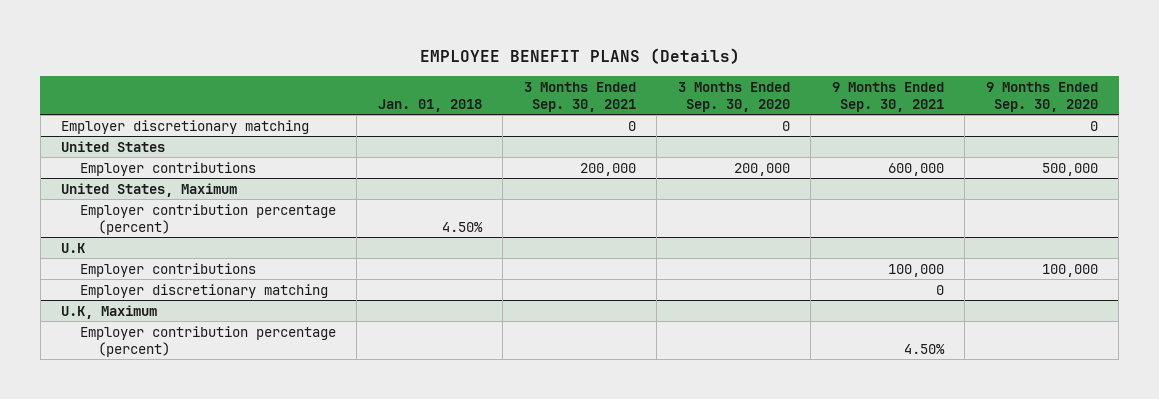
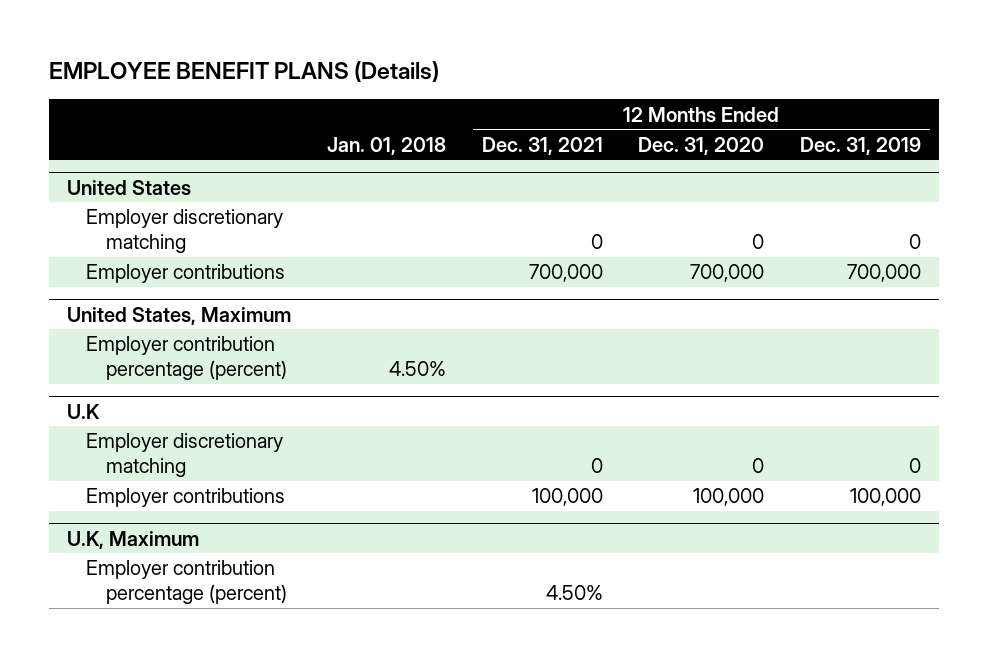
- | Jan. 01, 2018 | 3 Months Ended Sep. 30, 2021 | 3 Months Ended Sep. 30, 2020 | 9 Months Ended Sep. 30, 2021 | 9 Months Ended Sep. 30, 2020
+ | Jan. 01, 2018 | 12 Months Ended Dec. 31, 2021 | 12 Months Ended Dec. 31, 2020 | 12 Months Ended Dec. 31, 2019
- Employer discretionary matching | | 0 | 0 | | 0
@ United States
+ Employer discretionary matching | | 0 | 0 | 0
@ U.K
moved down: Employer contributions | | 100,000 | 100,000 | 100,000

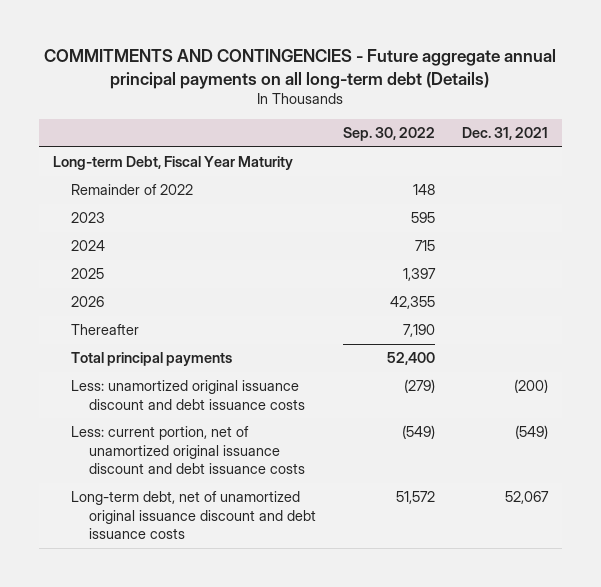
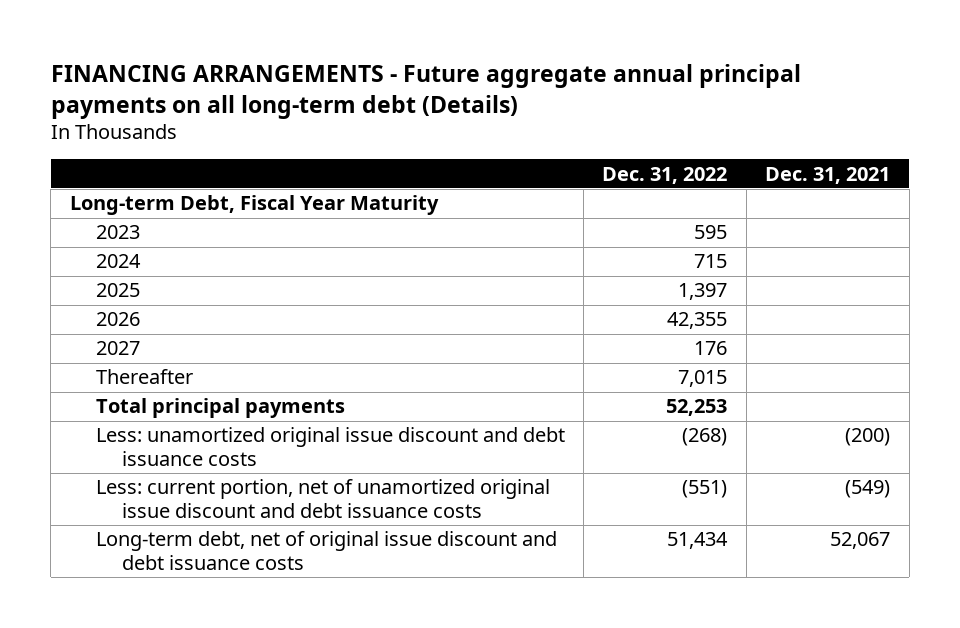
- COMMITMENTS AND CONTINGENCIES - Future aggregate annual principal payments on all long-term debt (Details)
+ FINANCING ARRANGEMENTS - Future aggregate annual principal payments on all long-term debt (Details)
- | Sep. 30, 2022 | Dec. 31, 2021
+ | Dec. 31, 2022 | Dec. 31, 2021
- Remainder of 2022 | 148 |
+ 2027 | 176 |
- Less: unamortized original issuance discount and debt issuance costs | (279) | (200)
- Less: current portion, net of unamortized original issuance discount and debt issuance costs | (549) | (549)
- Long-term debt, net of unamortized original issuance discount and debt issuance costs | 51,572 | 52,067
+ Less: unamortized original issue discount and debt issuance costs | (268) | (200)
+ Less: current portion, net of unamortized original issue discount and debt issuance costs | (551) | (549)
+ Long-term debt, net of original issue discount and debt issuance costs | 51,434 | 52,067

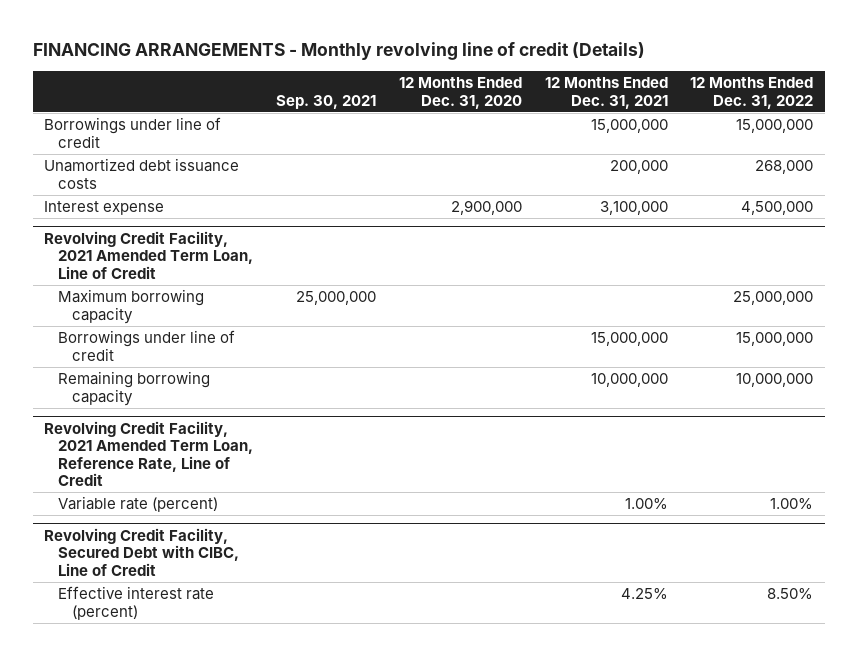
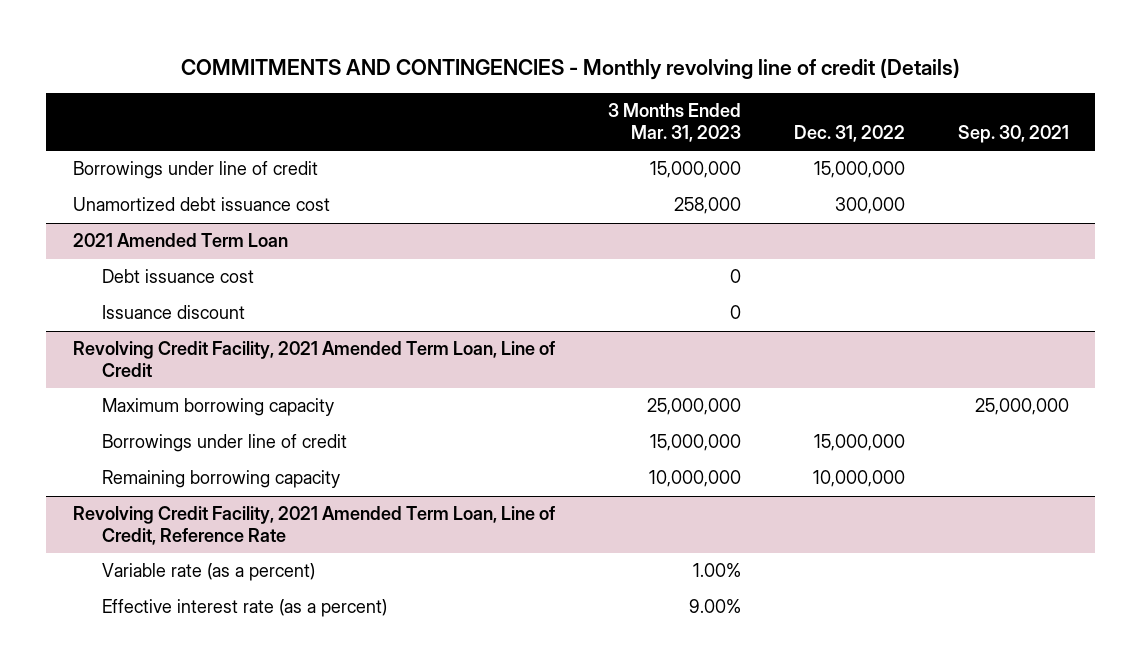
- FINANCING ARRANGEMENTS - Monthly revolving line of credit (Details)
+ COMMITMENTS AND CONTINGENCIES - Monthly revolving line of credit (Details)
- | Sep. 30, 2021 | 12 Months Ended Dec. 31, 2020 | 12 Months Ended Dec. 31, 2021 | 12 Months Ended Dec. 31, 2022
+ | 3 Months Ended Mar. 31, 2023 | Dec. 31, 2022 | Sep. 30, 2021
- Unamortized debt issuance costs | | | 200,000 | 268,000
- Interest expense | | 2,900,000 | 3,100,000 | 4,500,000
+ Unamortized debt issuance cost | 258,000 | 300,000 |
+ 2021 Amended Term Loan
+ Debt issuance cost | 0 | |
+ Issuance discount | 0 | |
- Revolving Credit Facility, 2021 Amended Term Loan, Reference Rate, Line of Credit
- Variable rate (percent) | | | 1.00% | 1.00%
- Revolving Credit Facility, Secured Debt with CIBC, Line of Credit
- Effective interest rate (percent) | | | 4.25% | 8.50%
+ Revolving Credit Facility, 2021 Amended Term Loan, Line of Credit, Reference Rate
+ Variable rate (as a percent) | 1.00% | |
+ Effective interest rate (as a percent) | 9.00% | |

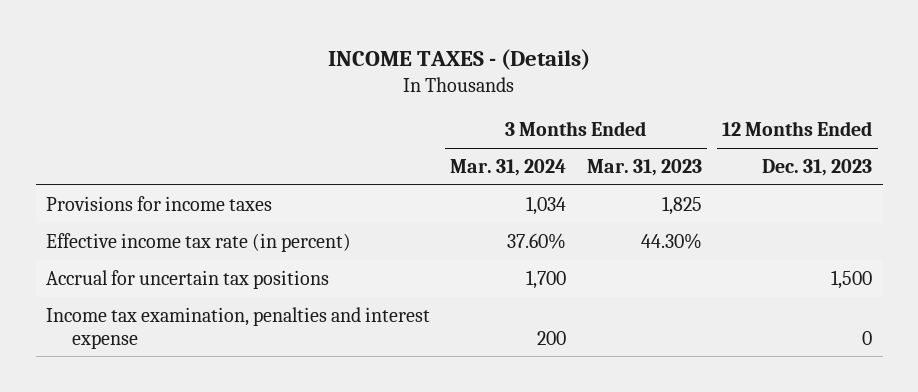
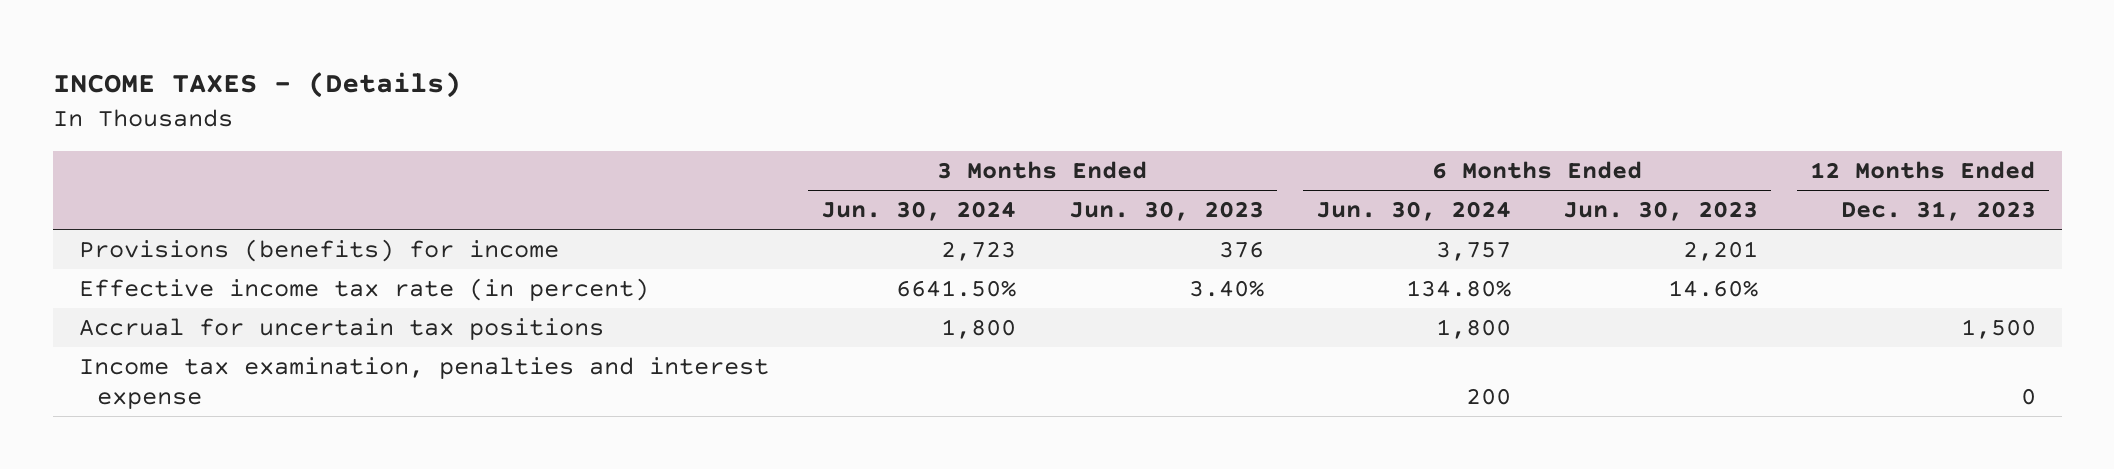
- | 3 Months Ended Mar. 31, 2024 | 3 Months Ended Mar. 31, 2023 | 12 Months Ended Dec. 31, 2023
+ | 3 Months Ended Jun. 30, 2024 | 3 Months Ended Jun. 30, 2023 | 6 Months Ended Jun. 30, 2024 | 6 Months Ended Jun. 30, 2023 | 12 Months Ended Dec. 31, 2023
- Provisions for income taxes | 1,034 | 1,825 |
+ Provisions (benefits) for income | 2,723 | 376 | 3,757 | 2,201 |

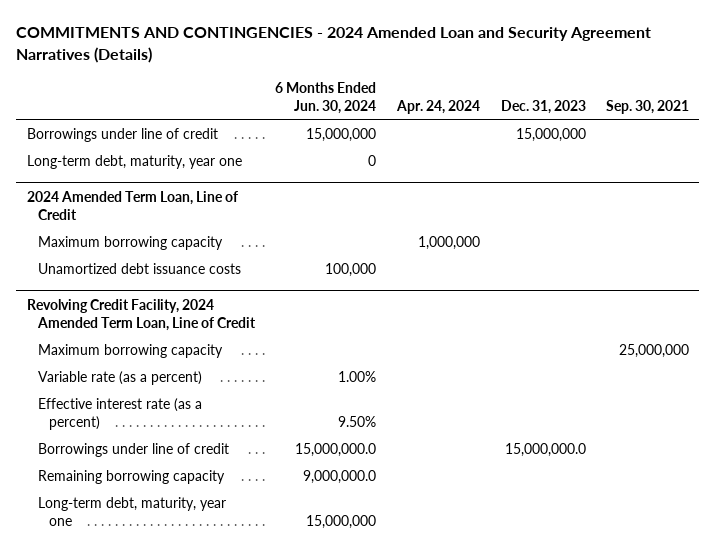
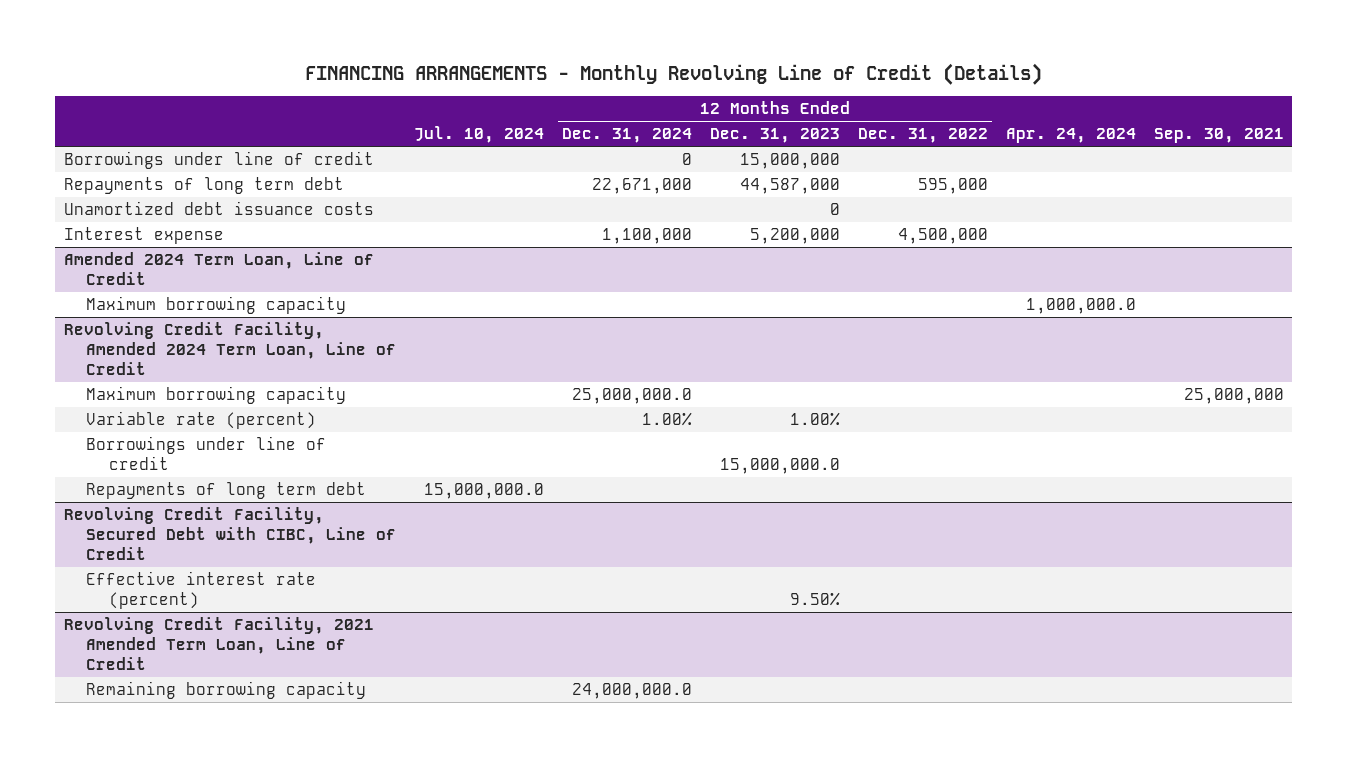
- COMMITMENTS AND CONTINGENCIES - 2024 Amended Loan and Security Agreement Narratives (Details)
+ FINANCING ARRANGEMENTS - Monthly Revolving Line of Credit (Details)
- | 6 Months Ended Jun. 30, 2024 | Apr. 24, 2024 | Dec. 31, 2023 | Sep. 30, 2021
+ | Jul. 10, 2024 | 12 Months Ended Dec. 31, 2024 | 12 Months Ended Dec. 31, 2023 | 12 Months Ended Dec. 31, 2022 | Apr. 24, 2024 | Sep. 30, 2021
- Long-term debt, maturity, year one | 0 | | |
- 2024 Amended Term Loan, Line of Credit
- Maximum borrowing capacity | | 1,000,000 | |
- Unamortized debt issuance costs | 100,000 | | |
- Revolving Credit Facility, 2024 Amended Term Loan, Line of Credit
+ Repayments of long term debt | | 22,671,000 | 44,587,000 | 595,000 | |
+ Unamortized debt issuance costs | | | 0 | | |
+ Interest expense | | 1,100,000 | 5,200,000 | 4,500,000 | |
+ Amended 2024 Term Loan, Line of Credit
+ Maximum borrowing capacity | | | | | 1,000,000.0 |
+ Revolving Credit Facility, Amended 2024 Term Loan, Line of Credit
- Variable rate (as a percent) | 1.00% | | |
- Effective interest rate (as a percent) | 9.50% | | |
+ Variable rate (percent) | | 1.00% | 1.00% | | |
- Remaining borrowing capacity | 9,000,000.0 | | |
- Long-term debt, maturity, year one | 15,000,000 | | |
+ Repayments of long term debt | 15,000,000.0 | | | | |
+ Revolving Credit Facility, Secured Debt with CIBC, Line of Credit
+ Effective interest rate (percent) | | | 9.50% | | |
+ Revolving Credit Facility, 2021 Amended Term Loan, Line of Credit
+ Remaining borrowing capacity | | 24,000,000.0 | | | |

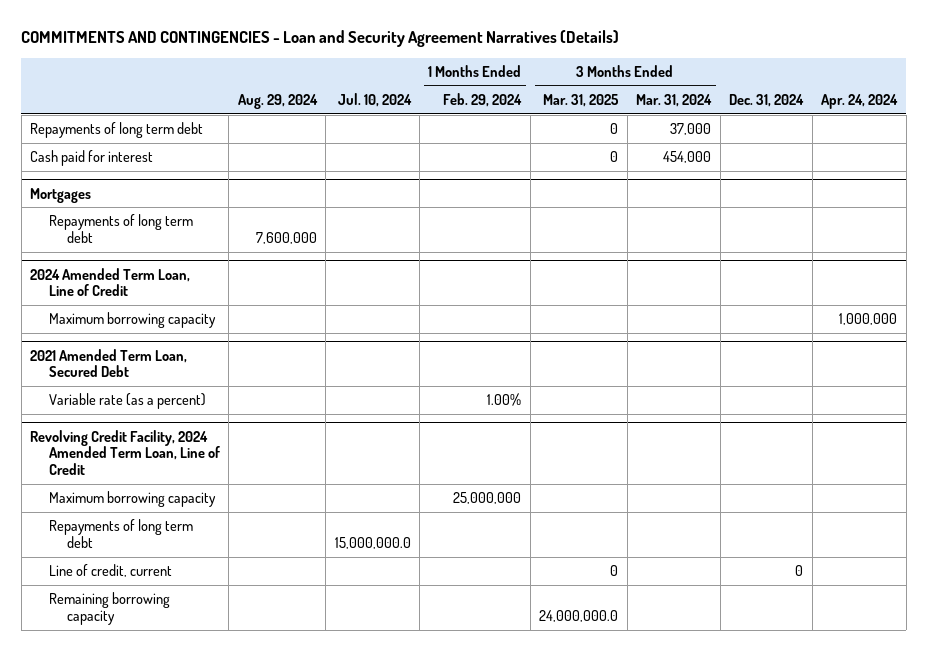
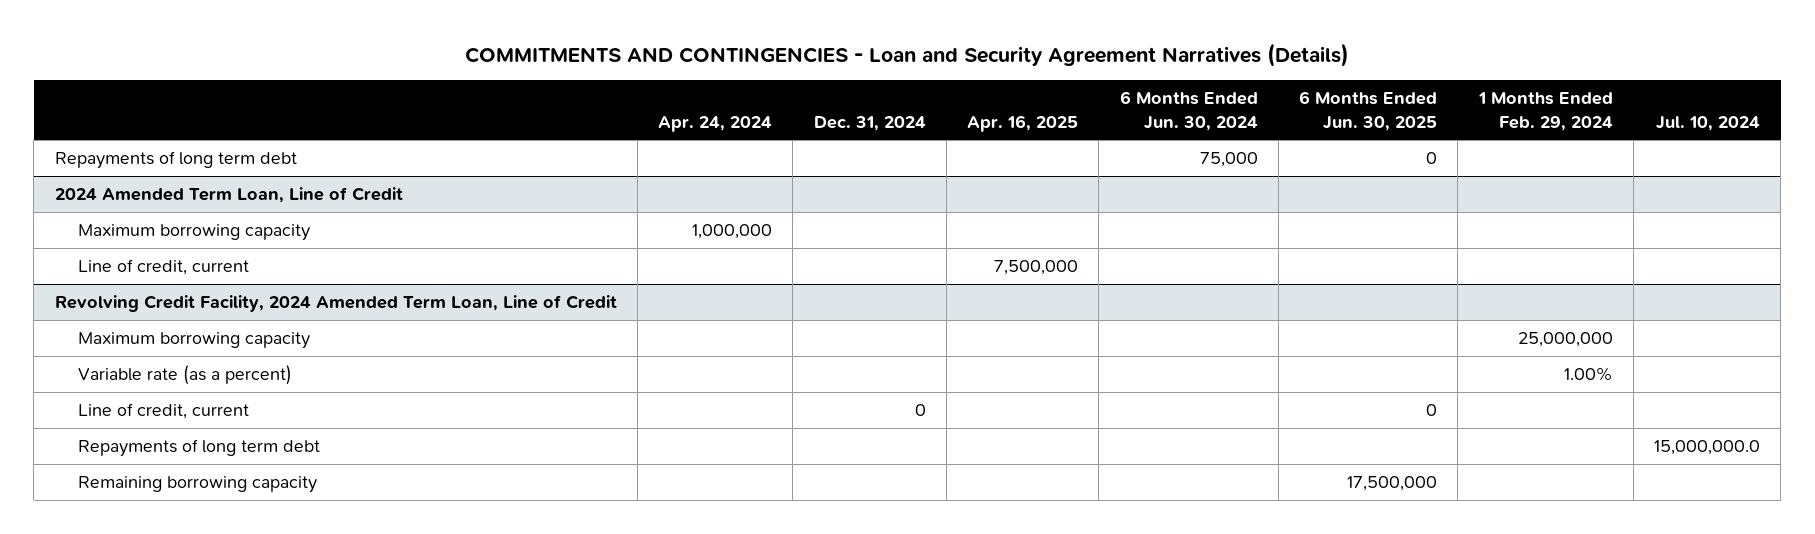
- | Aug. 29, 2024 | Jul. 10, 2024 | 1 Months Ended Feb. 29, 2024 | 3 Months Ended Mar. 31, 2025 | 3 Months Ended Mar. 31, 2024 | Dec. 31, 2024 | Apr. 24, 2024
+ | Apr. 24, 2024 | Dec. 31, 2024 | Apr. 16, 2025 | 6 Months Ended Jun. 30, 2024 | 6 Months Ended Jun. 30, 2025 | 1 Months Ended Feb. 29, 2024 | Jul. 10, 2024
- Cash paid for interest | | | | 0 | 454,000 | |
- Mortgages
- Repayments of long term debt | 7,600,000 | | | | | |
- 2021 Amended Term Loan, Secured Debt
- Variable rate (as a percent) | | | 1.00% | | | |
@ 2024 Amended Term Loan, Line of Credit
+ Line of credit, current | | | 7,500,000 | | | |
@ Revolving Credit Facility, 2024 Amended Term Loan, Line of Credit
+ Variable rate (as a percent) | | | | | | 1.00% |
moved down: Repayments of long term debt | | | | | | | 15,000,000.0

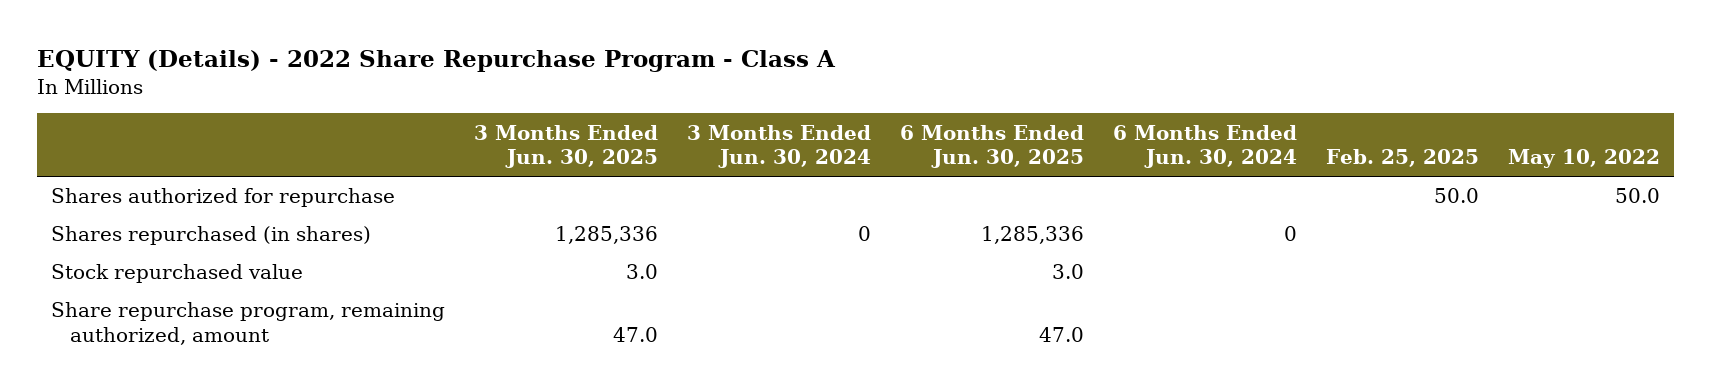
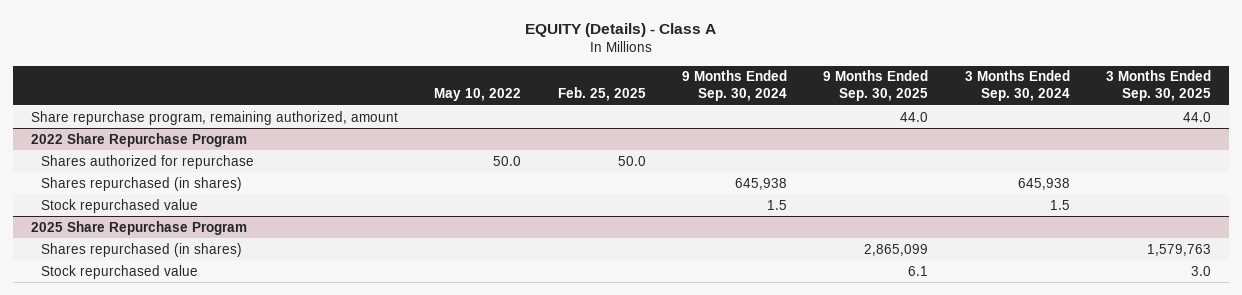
- EQUITY (Details) - 2022 Share Repurchase Program - Class A
+ EQUITY (Details) - Class A
- | 3 Months Ended Jun. 30, 2025 | 3 Months Ended Jun. 30, 2024 | 6 Months Ended Jun. 30, 2025 | 6 Months Ended Jun. 30, 2024 | Feb. 25, 2025 | May 10, 2022
+ | May 10, 2022 | Feb. 25, 2025 | 9 Months Ended Sep. 30, 2024 | 9 Months Ended Sep. 30, 2025 | 3 Months Ended Sep. 30, 2024 | 3 Months Ended Sep. 30, 2025
- Shares authorized for repurchase | | | | | 50.0 | 50.0
- Shares repurchased (in shares) | 1,285,336 | 0 | 1,285,336 | 0 | |
- Stock repurchased value | 3.0 | | 3.0 | | |
+ 2022 Share Repurchase Program
+ Shares authorized for repurchase | 50.0 | 50.0 | | | |
+ Shares repurchased (in shares) | | | 645,938 | | 645,938 |
+ Stock repurchased value | | | 1.5 | | 1.5 |
+ 2025 Share Repurchase Program
+ Shares repurchased (in shares) | | | | 2,865,099 | | 1,579,763
+ Stock repurchased value | | | | 6.1 | | 3.0

